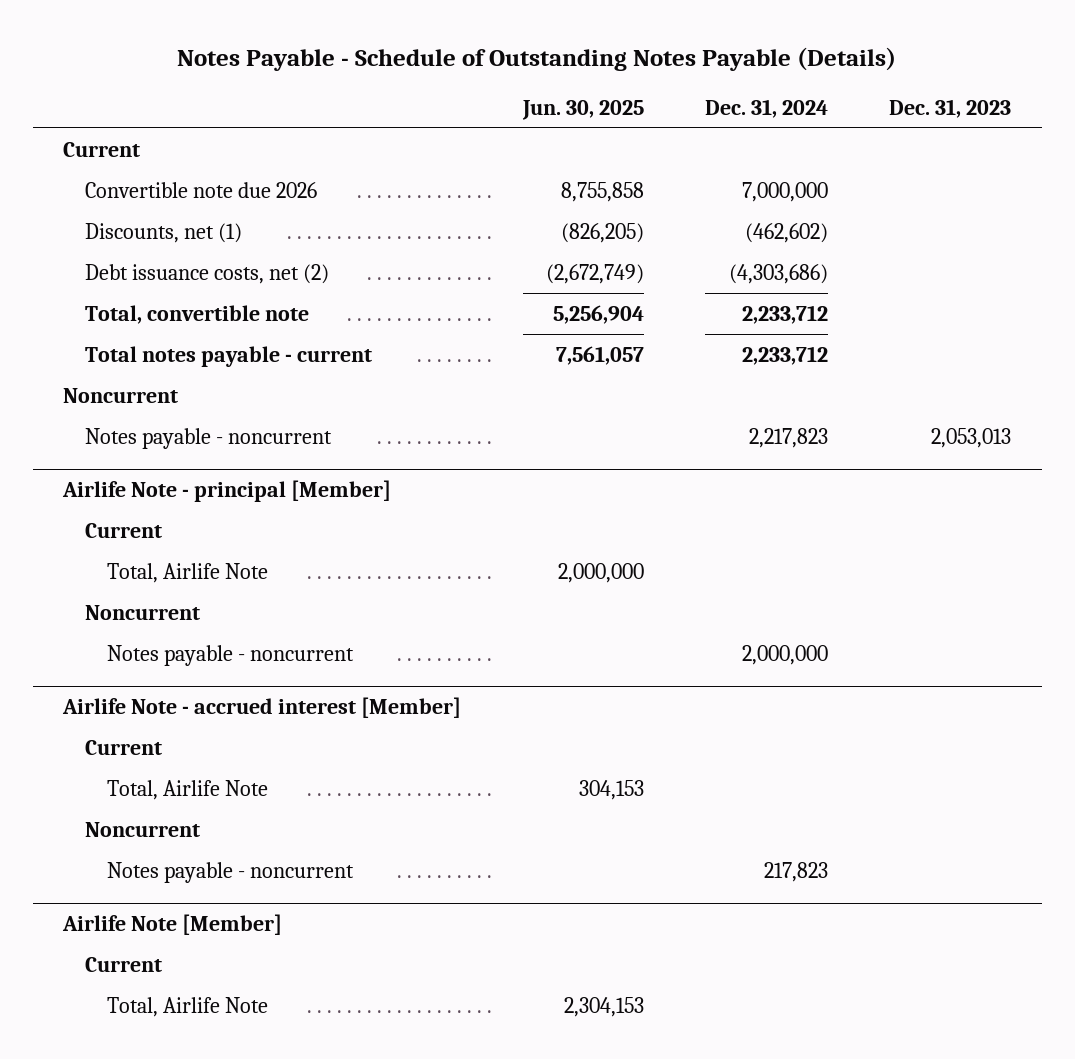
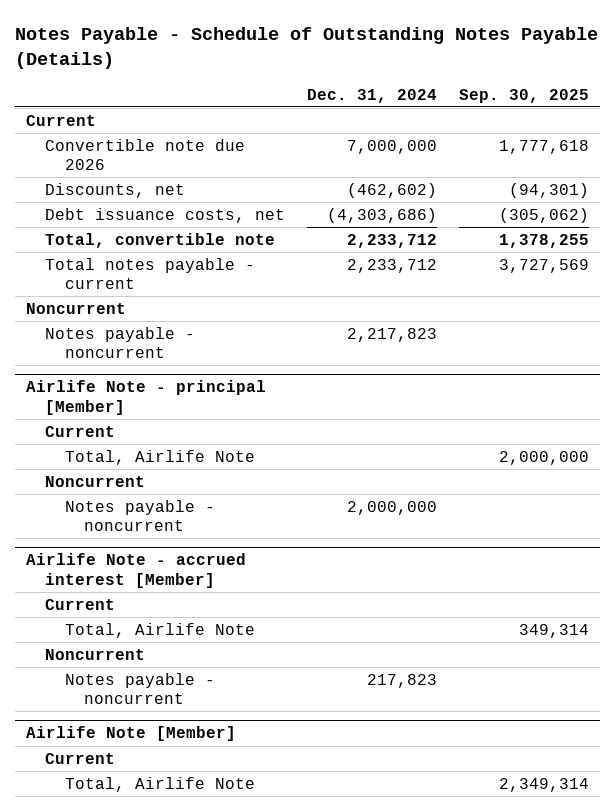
- | Jun. 30, 2025 | Dec. 31, 2024 | Dec. 31, 2023
+ | Dec. 31, 2024 | Sep. 30, 2025
- Discounts, net (1) | (826,205) | (462,602) |
- Debt issuance costs, net (2) | (2,672,749) | (4,303,686) |
+ Discounts, net | (462,602) | (94,301)
+ Debt issuance costs, net | (4,303,686) | (305,062)

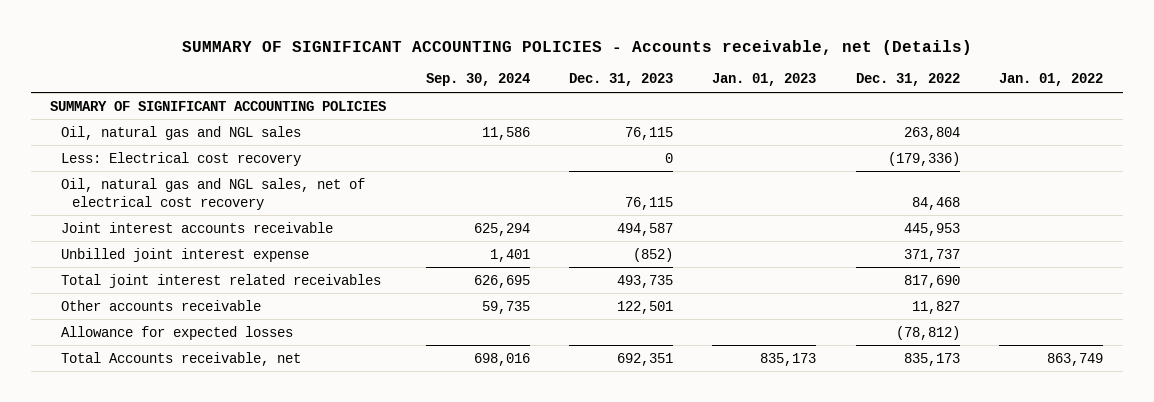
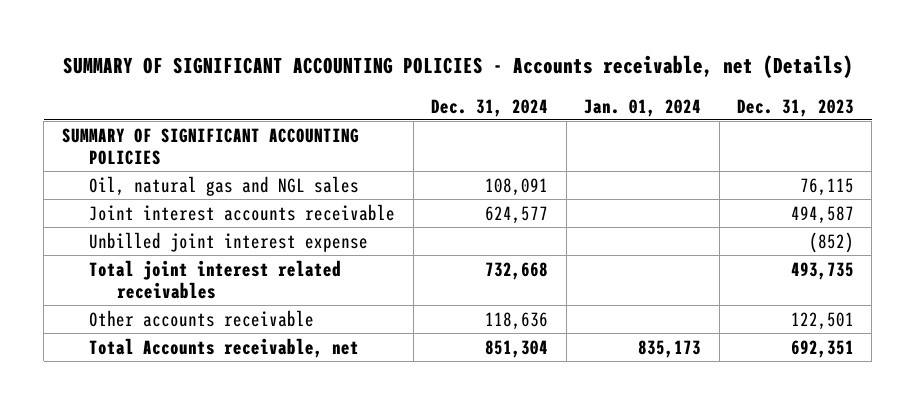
- | Sep. 30, 2024 | Dec. 31, 2023 | Jan. 01, 2023 | Dec. 31, 2022 | Jan. 01, 2022
+ | Dec. 31, 2024 | Jan. 01, 2024 | Dec. 31, 2023
- Less: Electrical cost recovery | | 0 | | (179,336) |
- Oil, natural gas and NGL sales, net of electrical cost recovery | | 76,115 | | 84,468 |
- Allowance for expected losses | | | | (78,812) |

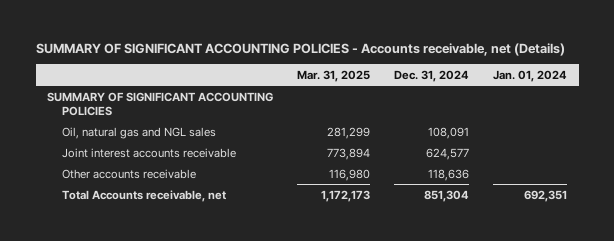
- | Dec. 31, 2024 | Jan. 01, 2024 | Dec. 31, 2023
+ | Mar. 31, 2025 | Dec. 31, 2024 | Jan. 01, 2024
- Unbilled joint interest expense | | | (852)
- Total joint interest related receivables | 732,668 | | 493,735
- Total Accounts receivable, net | 851,304 | 835,173 | 692,351
+ Total Accounts receivable, net | 1,172,173 | 851,304 | 692,351

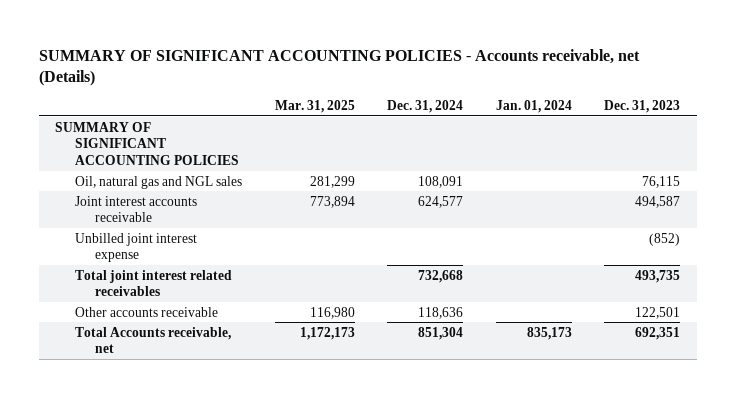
- | Mar. 31, 2025 | Dec. 31, 2024 | Jan. 01, 2024
+ | Mar. 31, 2025 | Dec. 31, 2024 | Jan. 01, 2024 | Dec. 31, 2023
+ Unbilled joint interest expense | | | | (852)
+ Total joint interest related receivables | | 732,668 | | 493,735
- Total Accounts receivable, net | 1,172,173 | 851,304 | 692,351
+ Total Accounts receivable, net | 1,172,173 | 851,304 | 835,173 | 692,351

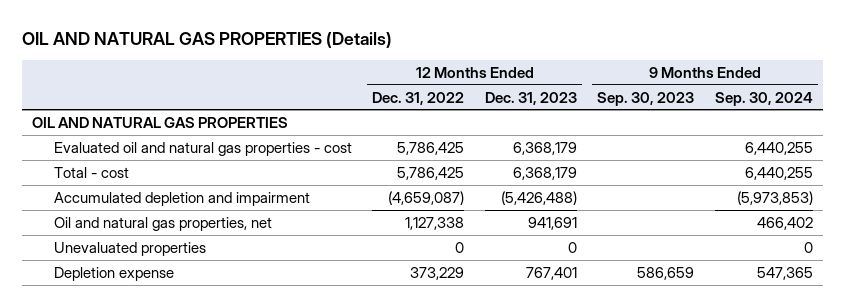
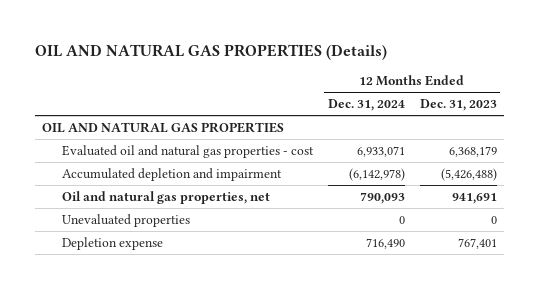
- | 12 Months Ended Dec. 31, 2022 | 12 Months Ended Dec. 31, 2023 | 9 Months Ended Sep. 30, 2023 | 9 Months Ended Sep. 30, 2024
+ | 12 Months Ended Dec. 31, 2024 | 12 Months Ended Dec. 31, 2023
- Total - cost | 5,786,425 | 6,368,179 | | 6,440,255

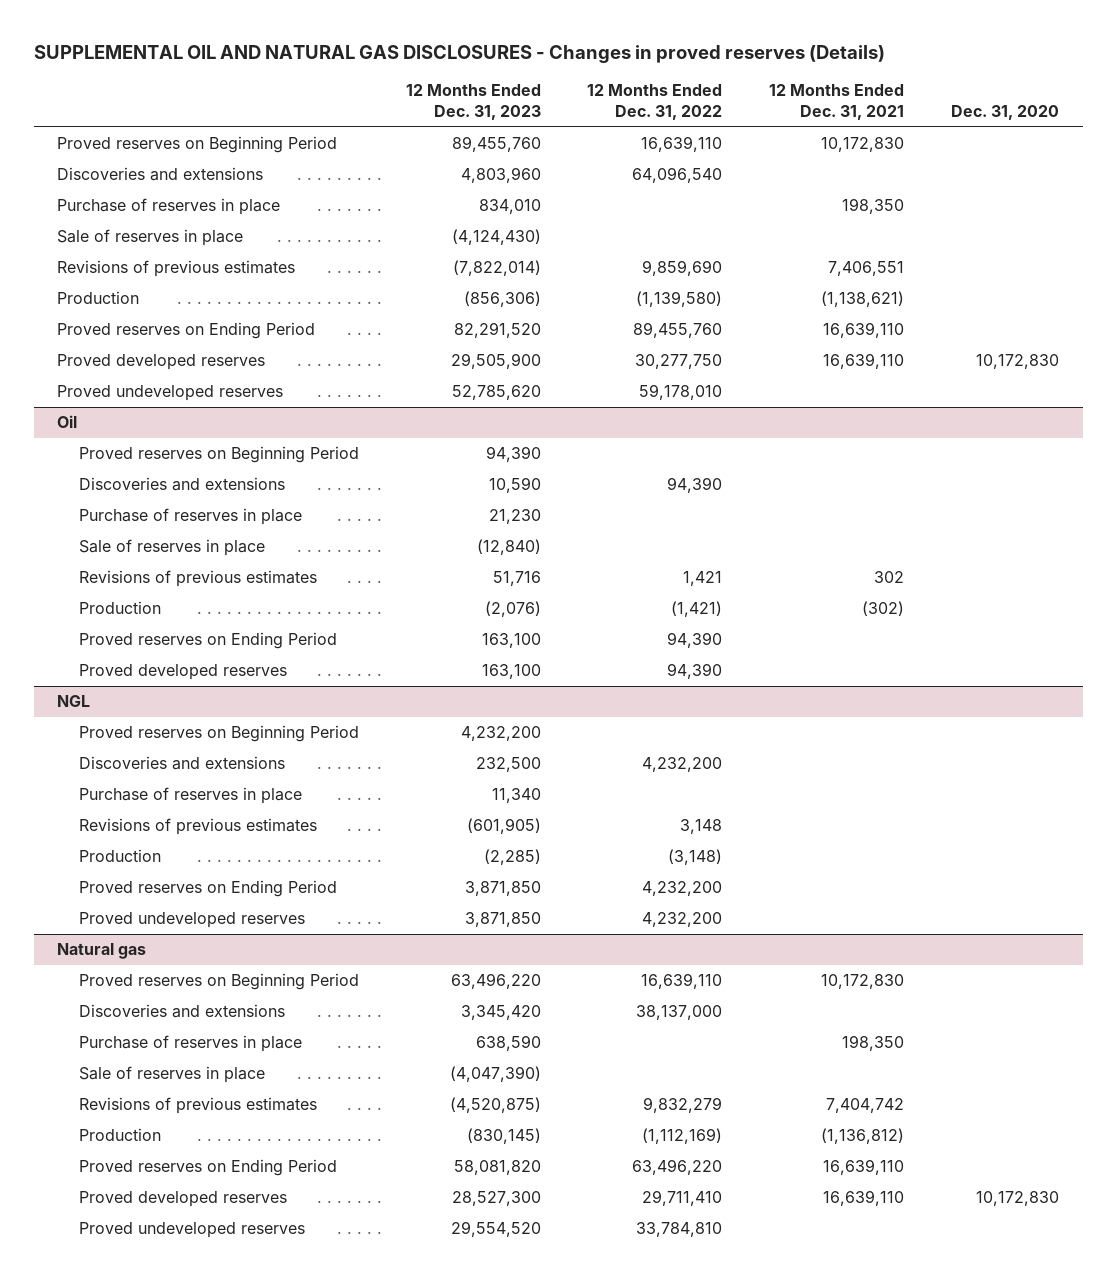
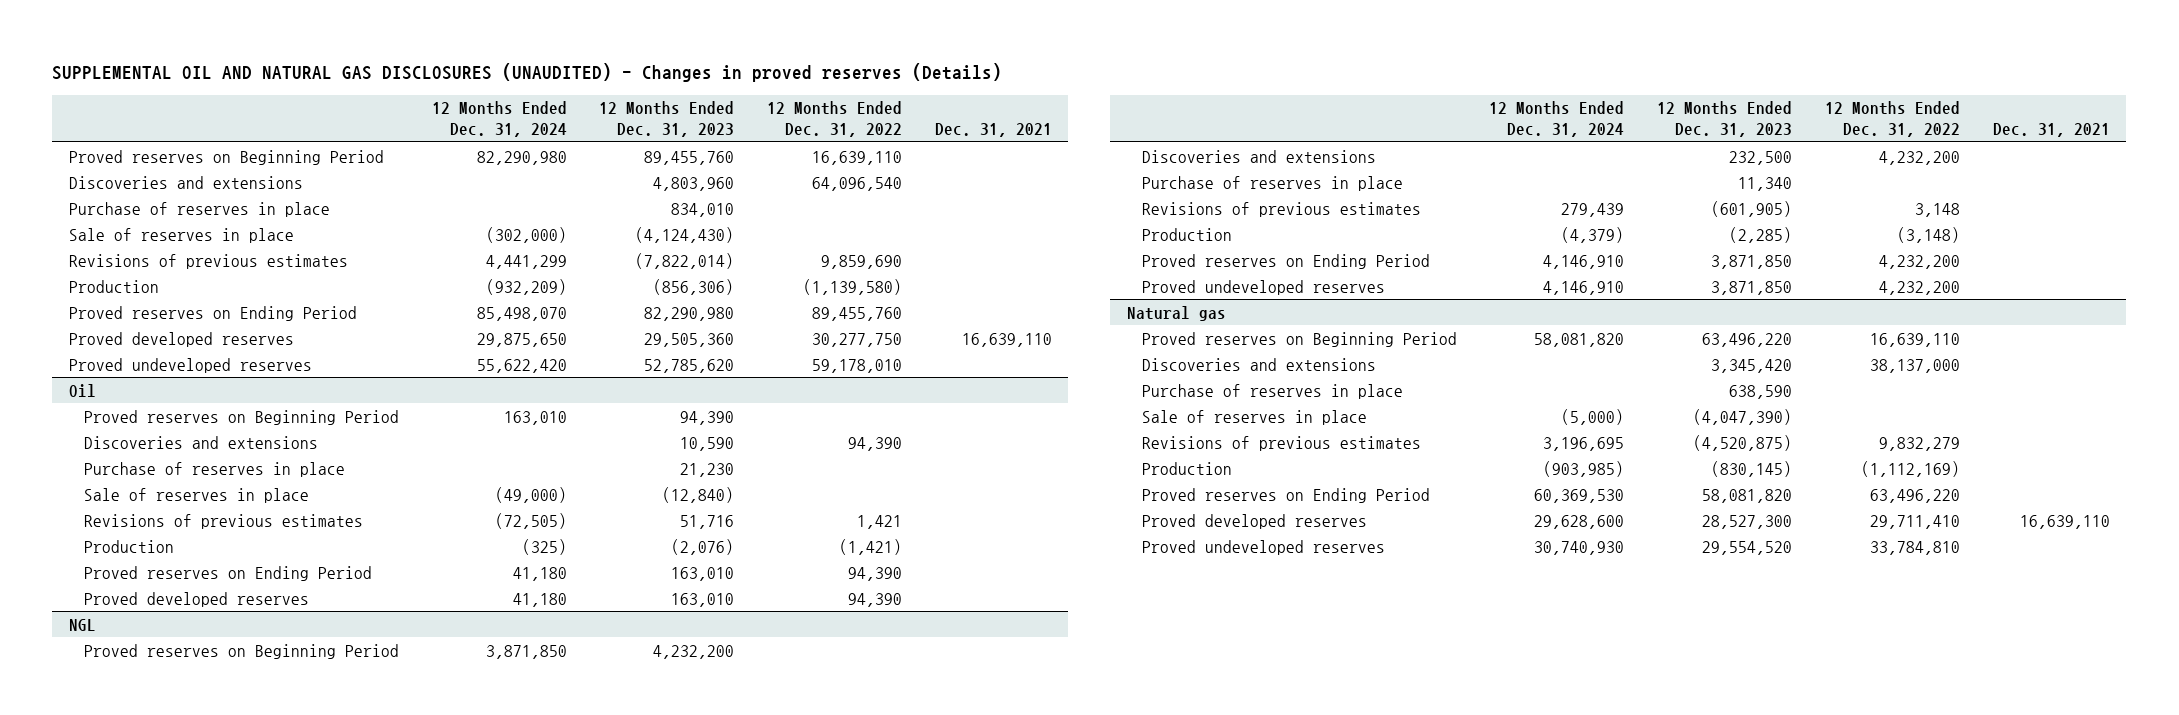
- SUPPLEMENTAL OIL AND NATURAL GAS DISCLOSURES - Changes in proved reserves (Details)
+ SUPPLEMENTAL OIL AND NATURAL GAS DISCLOSURES (UNAUDITED) - Changes in proved reserves (Details)
- | 12 Months Ended Dec. 31, 2023 | 12 Months Ended Dec. 31, 2022 | 12 Months Ended Dec. 31, 2021 | Dec. 31, 2020
+ | 12 Months Ended Dec. 31, 2024 | 12 Months Ended Dec. 31, 2023 | 12 Months Ended Dec. 31, 2022 | Dec. 31, 2021
- Proved reserves on Ending Period | 82,291,520 | 89,455,760 | 16,639,110 |
- Proved developed reserves | 29,505,900 | 30,277,750 | 16,639,110 | 10,172,830
+ Proved reserves on Ending Period | 85,498,070 | 82,290,980 | 89,455,760 |
+ Proved developed reserves | 29,875,650 | 29,505,360 | 30,277,750 | 16,639,110
@ Oil
- Proved reserves on Ending Period | 163,100 | 94,390 | |
- Proved developed reserves | 163,100 | 94,390 | |
+ Proved reserves on Ending Period | 41,180 | 163,010 | 94,390 |
+ Proved developed reserves | 41,180 | 163,010 | 94,390 |

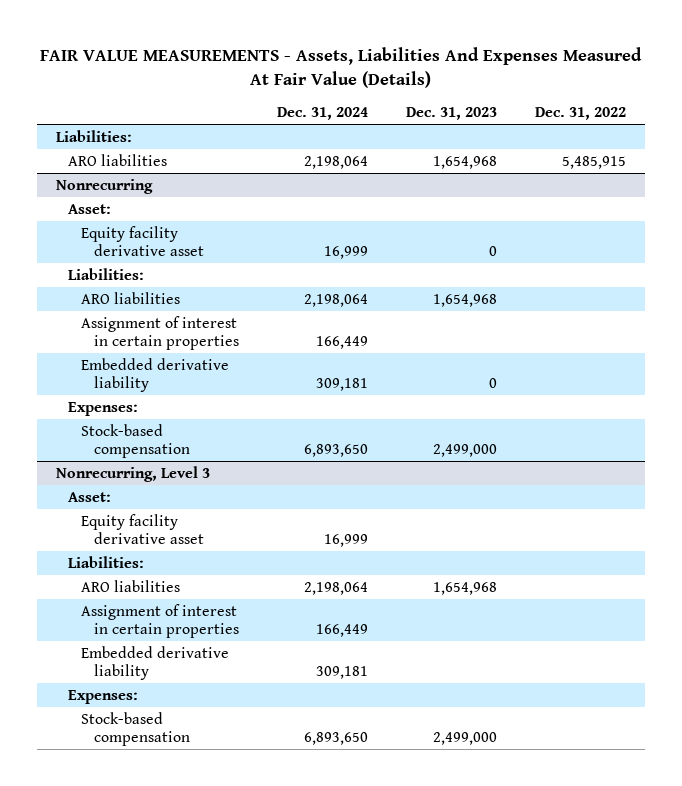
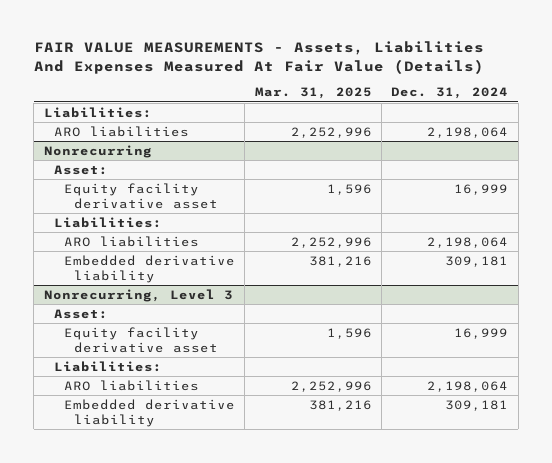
- | Dec. 31, 2024 | Dec. 31, 2023 | Dec. 31, 2022
+ | Mar. 31, 2025 | Dec. 31, 2024
@ Nonrecurring
- Assignment of interest in certain properties | 166,449 | |
- Expenses:
- Stock-based compensation | 6,893,650 | 2,499,000 |
@ Nonrecurring, Level 3
- Assignment of interest in certain properties | 166,449 | |
- Expenses:
- Stock-based compensation | 6,893,650 | 2,499,000 |

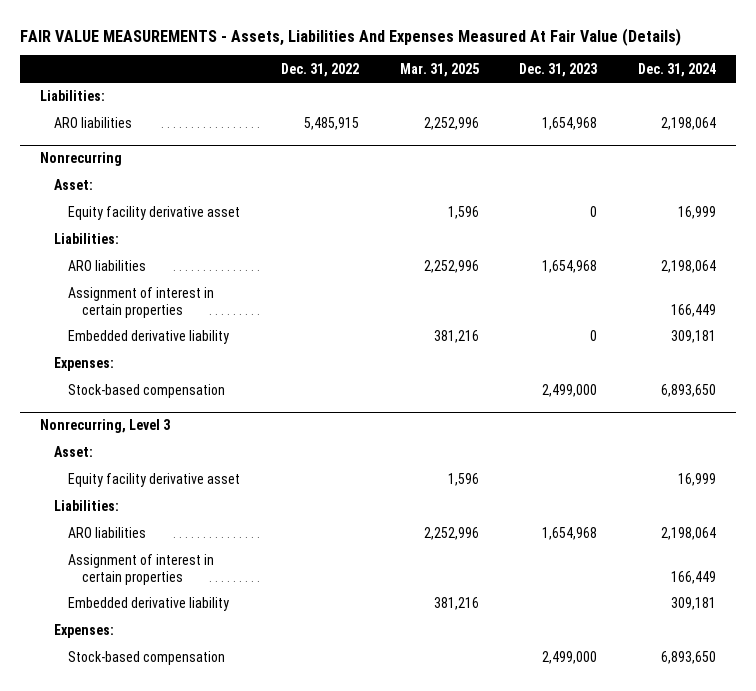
- | Mar. 31, 2025 | Dec. 31, 2024
+ | Dec. 31, 2022 | Mar. 31, 2025 | Dec. 31, 2023 | Dec. 31, 2024
@ Nonrecurring
+ Assignment of interest in certain properties | | | | 166,449
+ Expenses:
+ Stock-based compensation | | | 2,499,000 | 6,893,650
@ Nonrecurring, Level 3
+ Assignment of interest in certain properties | | | | 166,449
+ Expenses:
+ Stock-based compensation | | | 2,499,000 | 6,893,650

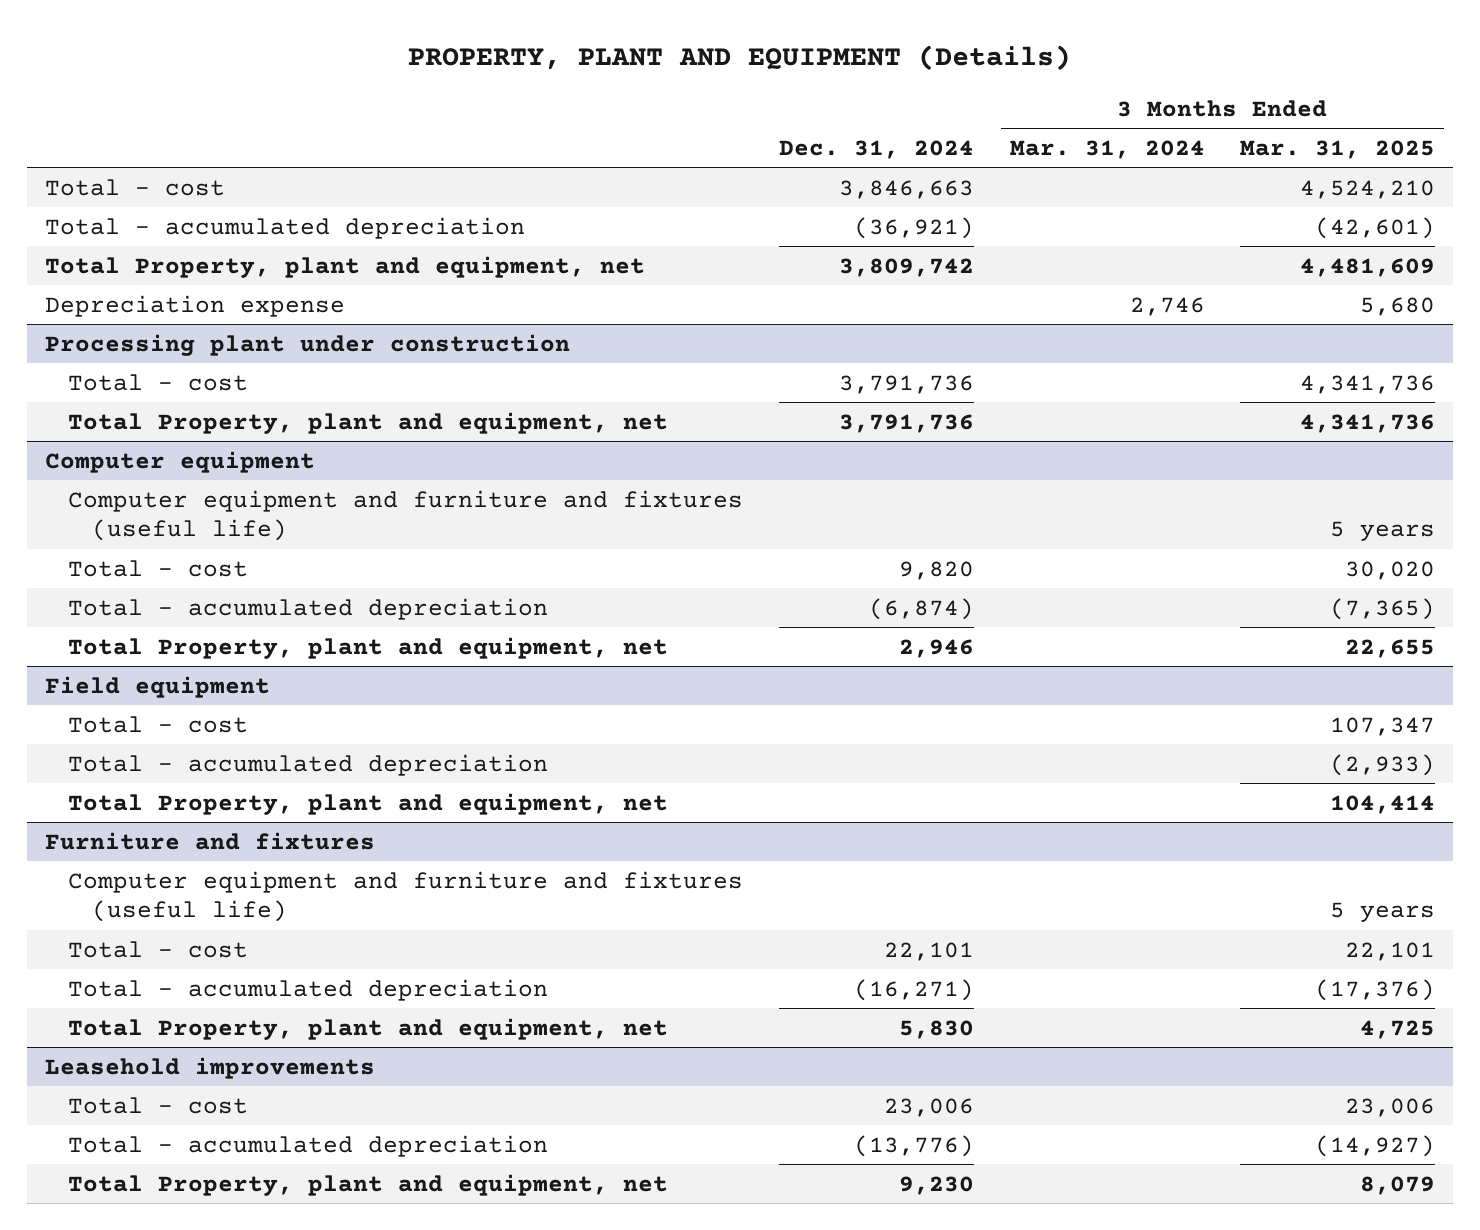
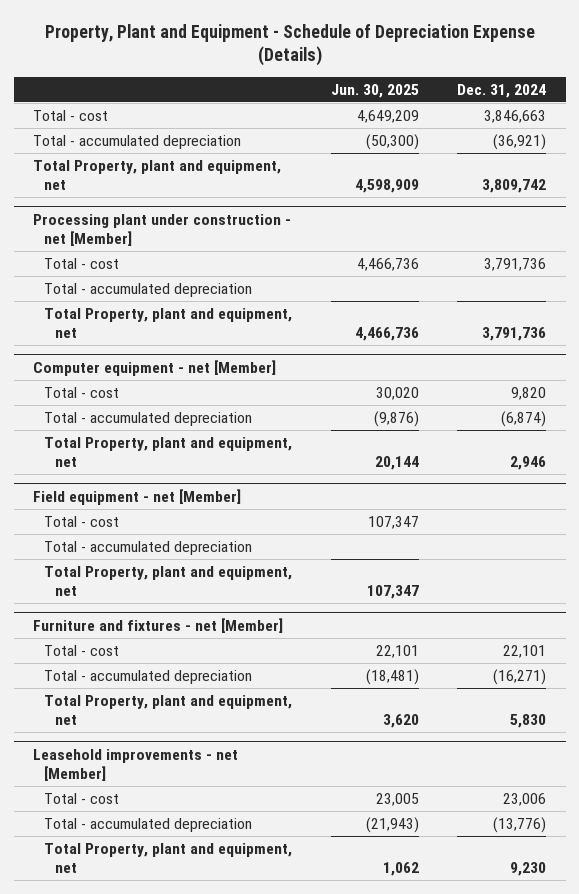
- PROPERTY, PLANT AND EQUIPMENT (Details)
+ Property, Plant and Equipment - Schedule of Depreciation Expense (Details)
- | Dec. 31, 2024 | 3 Months Ended Mar. 31, 2024 | 3 Months Ended Mar. 31, 2025
+ | Jun. 30, 2025 | Dec. 31, 2024
- Depreciation expense | | 2,746 | 5,680
- Processing plant under construction
+ Processing plant under construction - net [Member]
+ Total - accumulated depreciation
- Computer equipment
- Computer equipment and furniture and fixtures (useful life) | | | 5 years
+ Computer equipment - net [Member]
- Field equipment
+ Field equipment - net [Member]
- Furniture and fixtures
- Computer equipment and furniture and fixtures (useful life) | | | 5 years
+ Furniture and fixtures - net [Member]
- Leasehold improvements
+ Leasehold improvements - net [Member]

